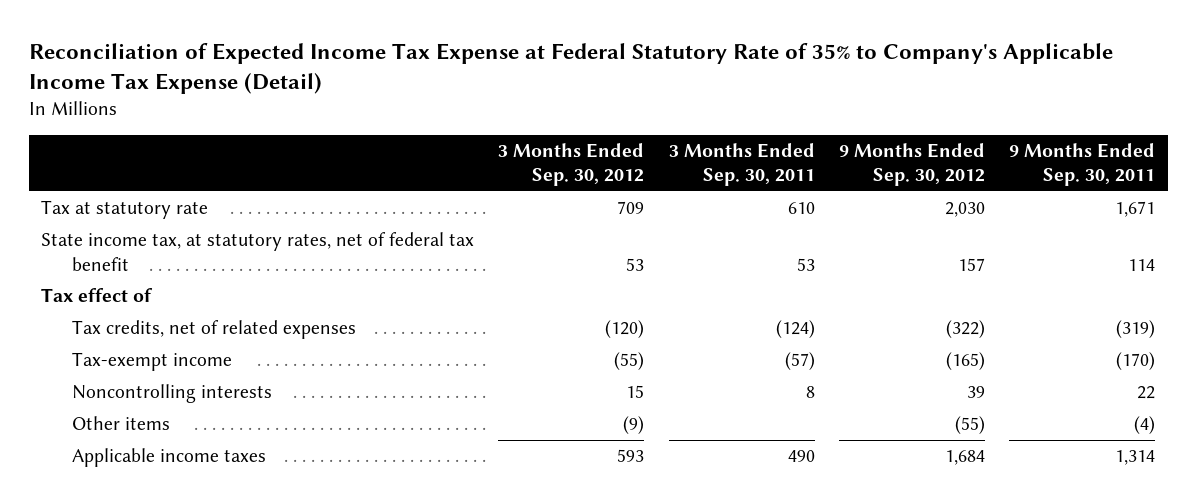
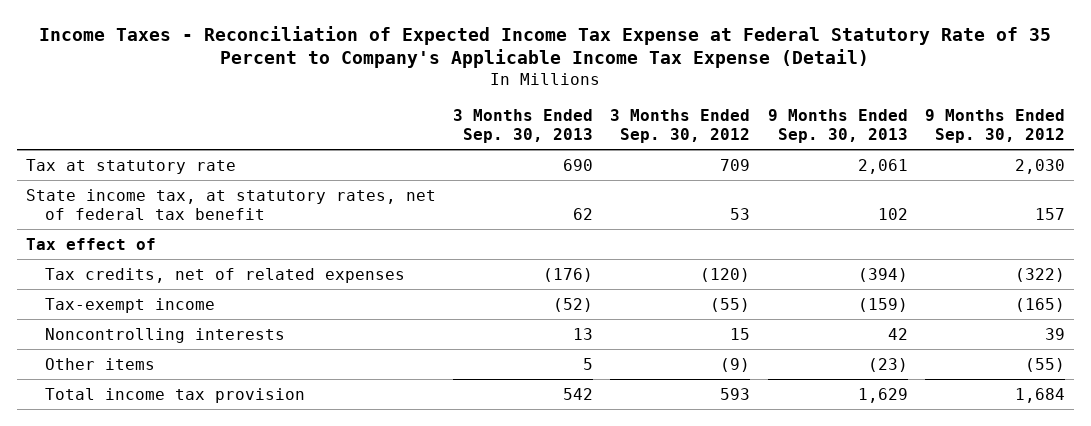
- Reconciliation of Expected Income Tax Expense at Federal Statutory Rate of 35% to Company's Applicable Income Tax Expense (Detail)
+ Income Taxes - Reconciliation of Expected Income Tax Expense at Federal Statutory Rate of 35 Percent to Company's Applicable Income Tax Expense (Detail)
- | 3 Months Ended Sep. 30, 2012 | 3 Months Ended Sep. 30, 2011 | 9 Months Ended Sep. 30, 2012 | 9 Months Ended Sep. 30, 2011
+ | 3 Months Ended Sep. 30, 2013 | 3 Months Ended Sep. 30, 2012 | 9 Months Ended Sep. 30, 2013 | 9 Months Ended Sep. 30, 2012
- Applicable income taxes | 593 | 490 | 1,684 | 1,314
+ Total income tax provision | 542 | 593 | 1,629 | 1,684

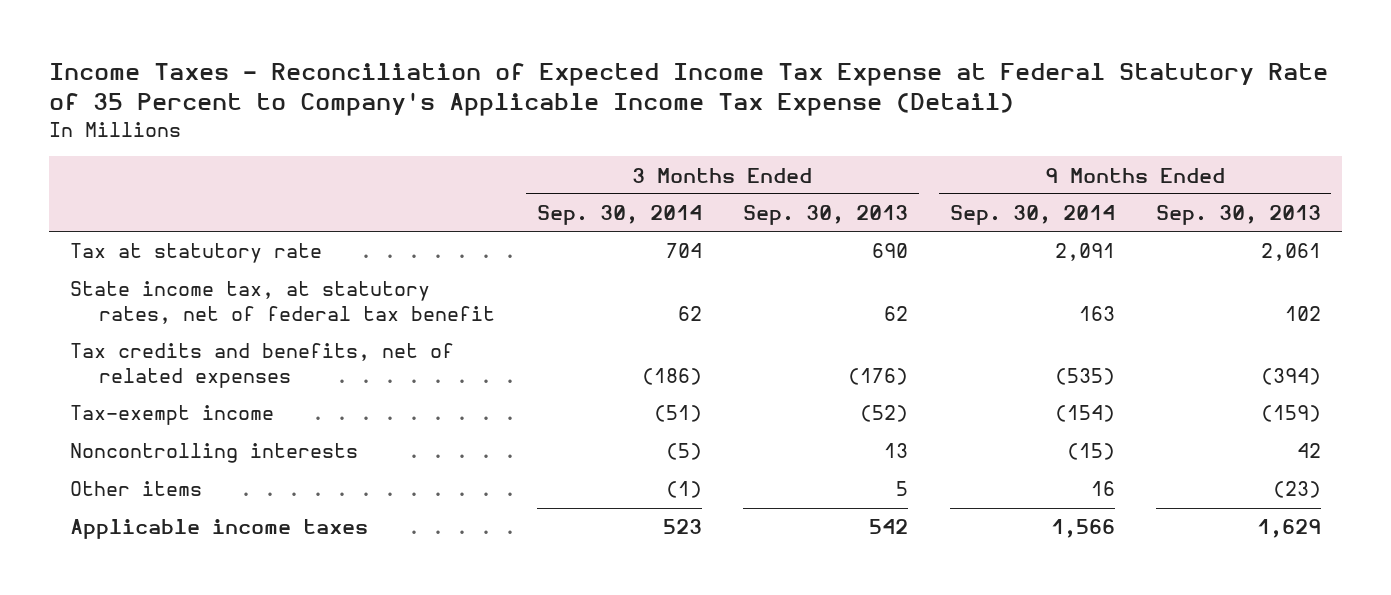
- | 3 Months Ended Sep. 30, 2013 | 3 Months Ended Sep. 30, 2012 | 9 Months Ended Sep. 30, 2013 | 9 Months Ended Sep. 30, 2012
+ | 3 Months Ended Sep. 30, 2014 | 3 Months Ended Sep. 30, 2013 | 9 Months Ended Sep. 30, 2014 | 9 Months Ended Sep. 30, 2013
- Tax effect of
- Tax credits, net of related expenses | (176) | (120) | (394) | (322)
+ Tax credits and benefits, net of related expenses | (186) | (176) | (535) | (394)
- Total income tax provision | 542 | 593 | 1,629 | 1,684
+ Applicable income taxes | 523 | 542 | 1,566 | 1,629

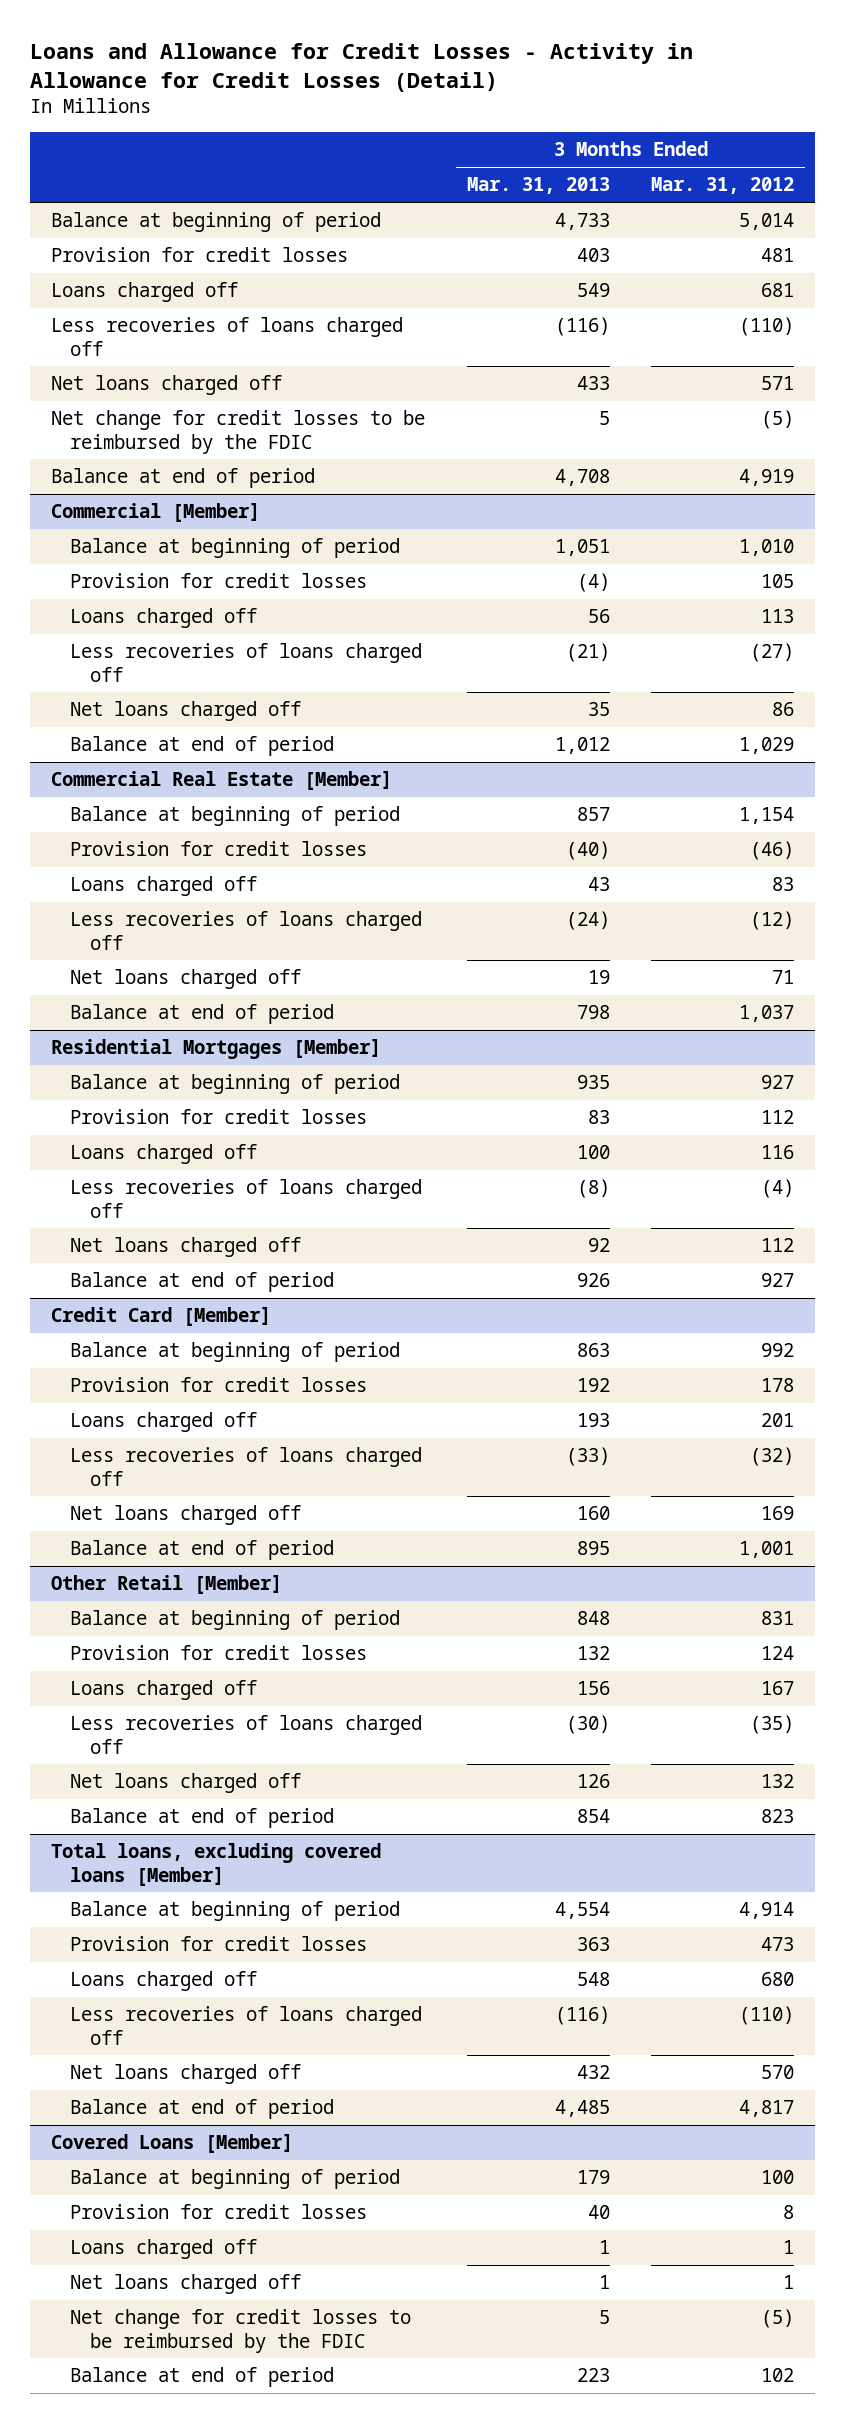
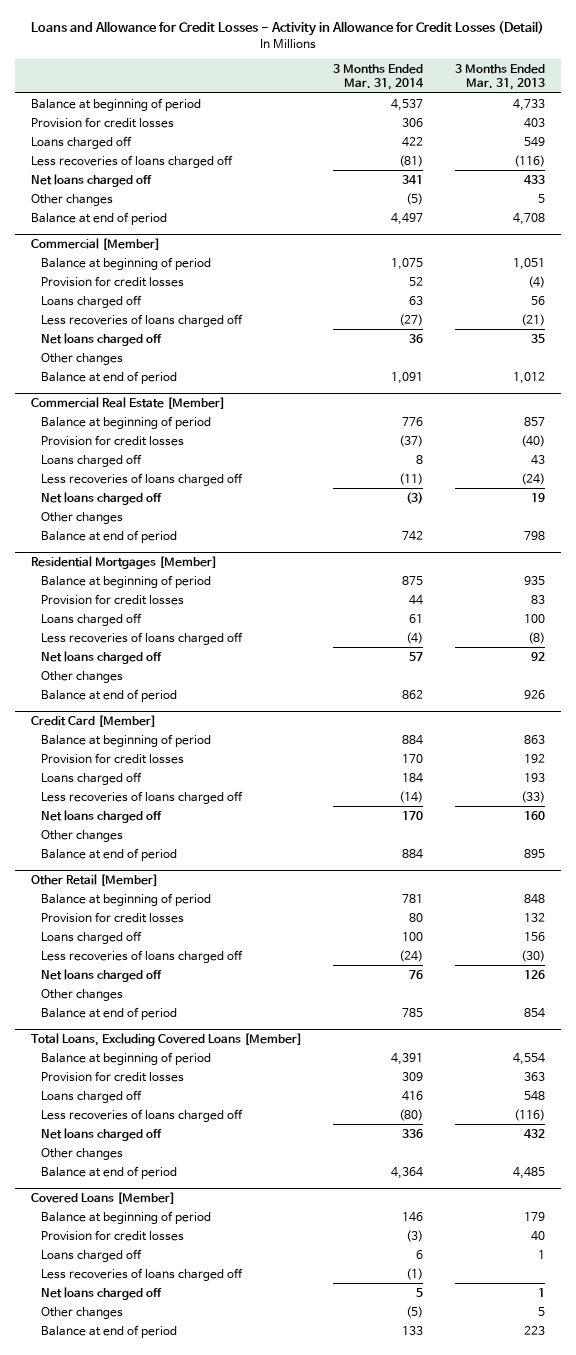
- | 3 Months Ended Mar. 31, 2013 | 3 Months Ended Mar. 31, 2012
+ | 3 Months Ended Mar. 31, 2014 | 3 Months Ended Mar. 31, 2013
- Net change for credit losses to be reimbursed by the FDIC | 5 | (5)
+ Other changes | (5) | 5
@ Commercial [Member]
+ Other changes
@ Commercial Real Estate [Member]
+ Other changes
@ Residential Mortgages [Member]
+ Other changes
@ Credit Card [Member]
+ Other changes
@ Other Retail [Member]
+ Other changes
- Total loans, excluding covered loans [Member]
+ Total Loans, Excluding Covered Loans [Member]
+ Other changes
@ Covered Loans [Member]
+ Less recoveries of loans charged off | (1) |
- Net change for credit losses to be reimbursed by the FDIC | 5 | (5)
+ Other changes | (5) | 5

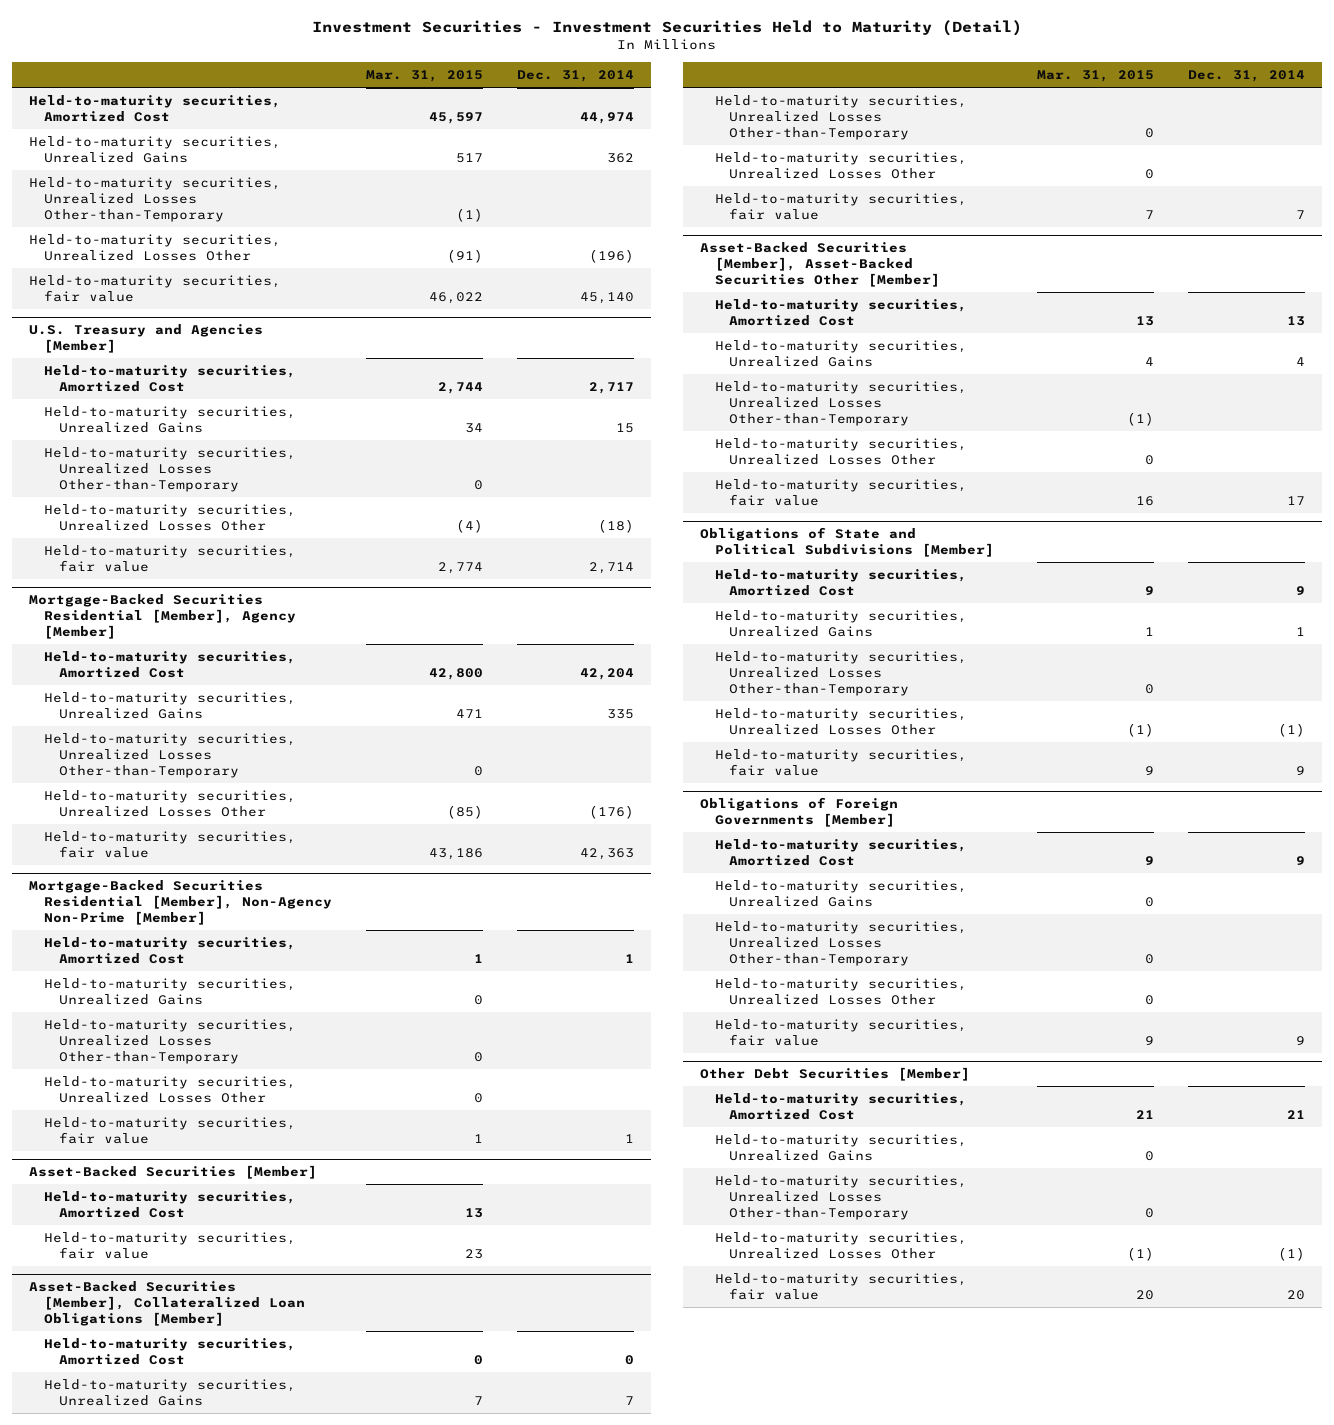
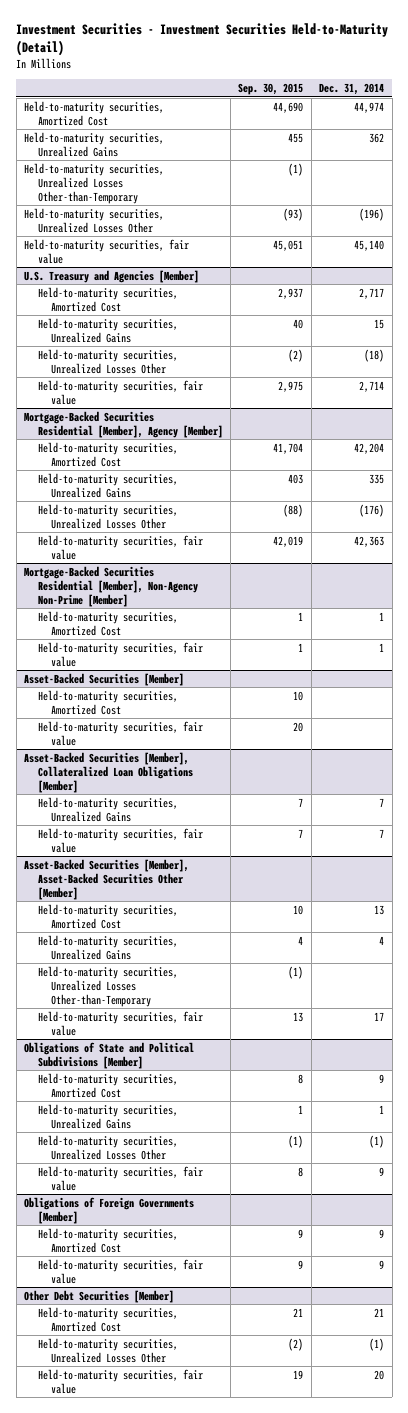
- Investment Securities - Investment Securities Held to Maturity (Detail)
+ Investment Securities - Investment Securities Held-to-Maturity (Detail)
- | Mar. 31, 2015 | Dec. 31, 2014
+ | Sep. 30, 2015 | Dec. 31, 2014
@ U.S. Treasury and Agencies [Member]
- Held-to-maturity securities, Unrealized Losses Other-than-Temporary | 0 |
@ Mortgage-Backed Securities Residential [Member], Agency [Member]
- Held-to-maturity securities, Unrealized Losses Other-than-Temporary | 0 |
@ Mortgage-Backed Securities Residential [Member], Non-Agency Non-Prime [Member]
- Held-to-maturity securities, Unrealized Gains | 0 |
- Held-to-maturity securities, Unrealized Losses Other-than-Temporary | 0 |
- Held-to-maturity securities, Unrealized Losses Other | 0 |
@ Asset-Backed Securities [Member], Collateralized Loan Obligations [Member]
- Held-to-maturity securities, Amortized Cost | 0 | 0
- Held-to-maturity securities, Unrealized Losses Other-than-Temporary | 0 |
- Held-to-maturity securities, Unrealized Losses Other | 0 |
@ Asset-Backed Securities [Member], Asset-Backed Securities Other [Member]
- Held-to-maturity securities, Unrealized Losses Other | 0 |
@ Obligations of State and Political Subdivisions [Member]
- Held-to-maturity securities, Unrealized Losses Other-than-Temporary | 0 |
@ Obligations of Foreign Governments [Member]
- Held-to-maturity securities, Unrealized Gains | 0 |
- Held-to-maturity securities, Unrealized Losses Other-than-Temporary | 0 |
- Held-to-maturity securities, Unrealized Losses Other | 0 |
@ Other Debt Securities [Member]
- Held-to-maturity securities, Unrealized Gains | 0 |
- Held-to-maturity securities, Unrealized Losses Other-than-Temporary | 0 |

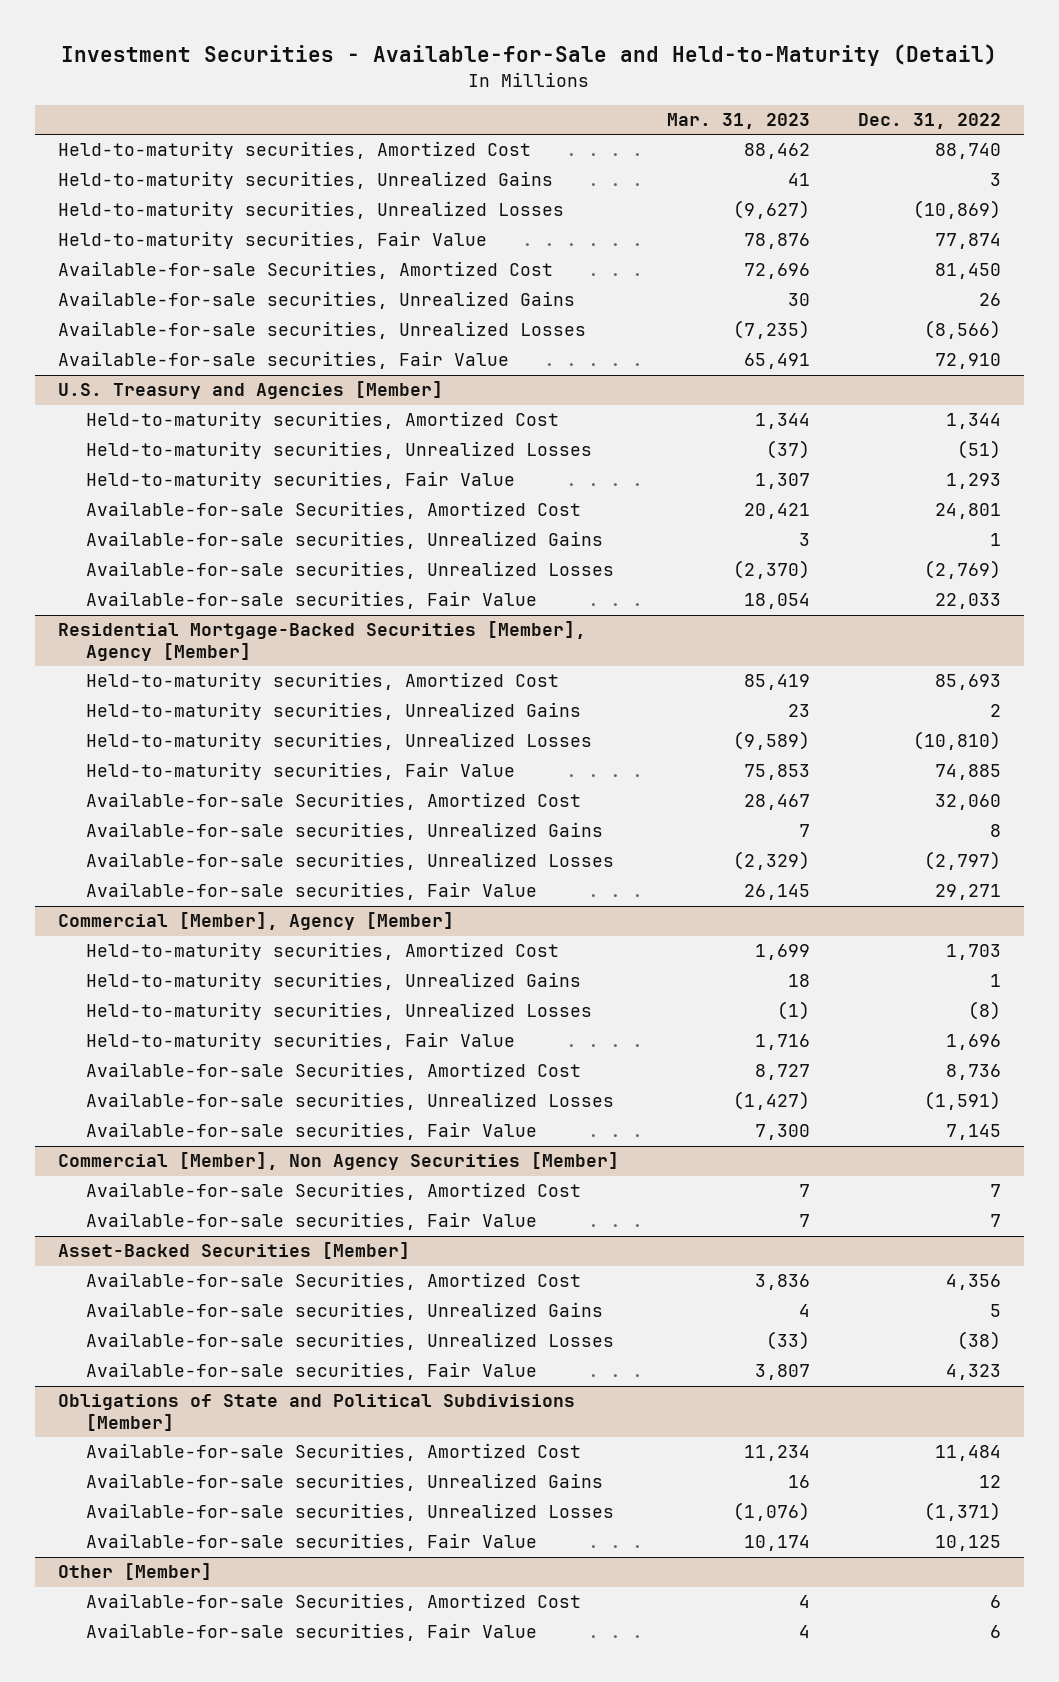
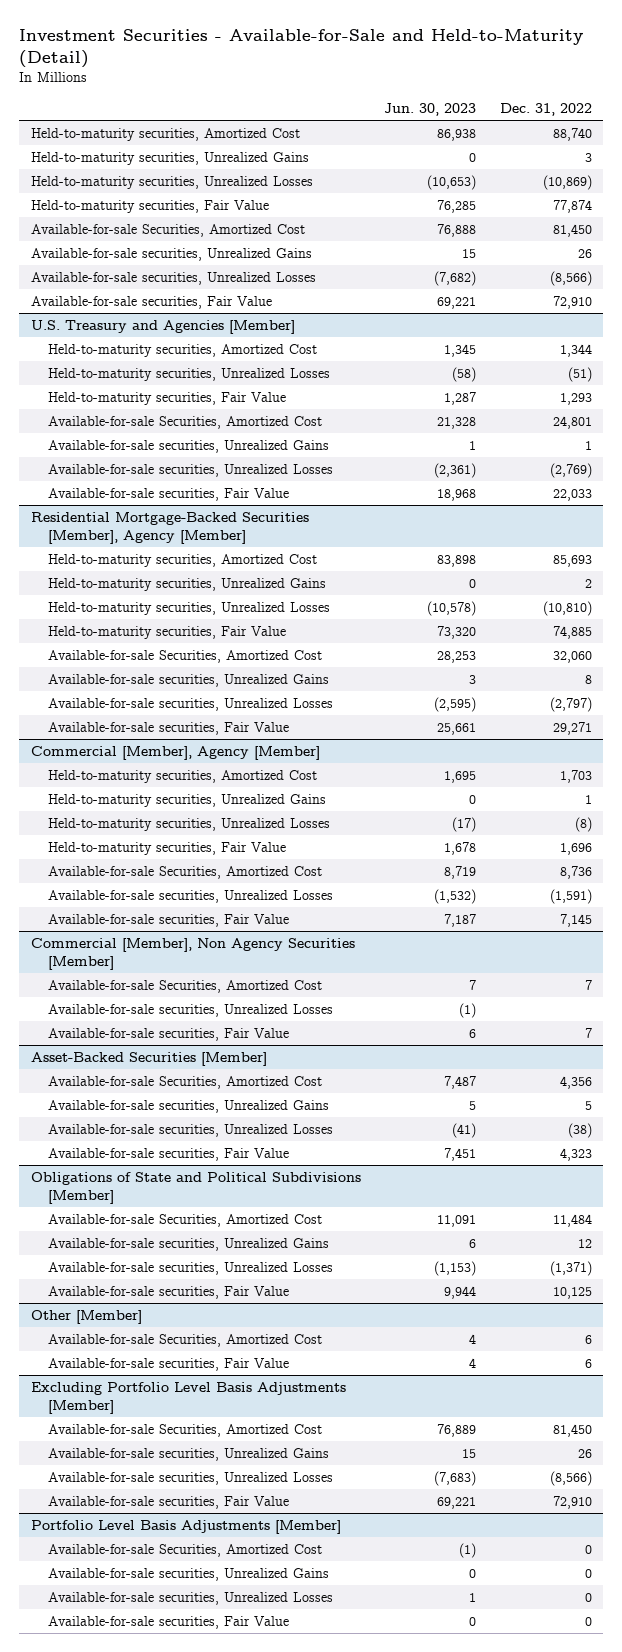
- | Mar. 31, 2023 | Dec. 31, 2022
+ | Jun. 30, 2023 | Dec. 31, 2022
@ Commercial [Member], Non Agency Securities [Member]
+ Available-for-sale securities, Unrealized Losses | (1) |
+ Excluding Portfolio Level Basis Adjustments [Member]
+ Available-for-sale Securities, Amortized Cost | 76,889 | 81,450
+ Available-for-sale securities, Unrealized Gains | 15 | 26
+ Available-for-sale securities, Unrealized Losses | (7,683) | (8,566)
+ Available-for-sale securities, Fair Value | 69,221 | 72,910
+ Portfolio Level Basis Adjustments [Member]
+ Available-for-sale Securities, Amortized Cost | (1) | 0
+ Available-for-sale securities, Unrealized Gains | 0 | 0
+ Available-for-sale securities, Unrealized Losses | 1 | 0
+ Available-for-sale securities, Fair Value | 0 | 0

